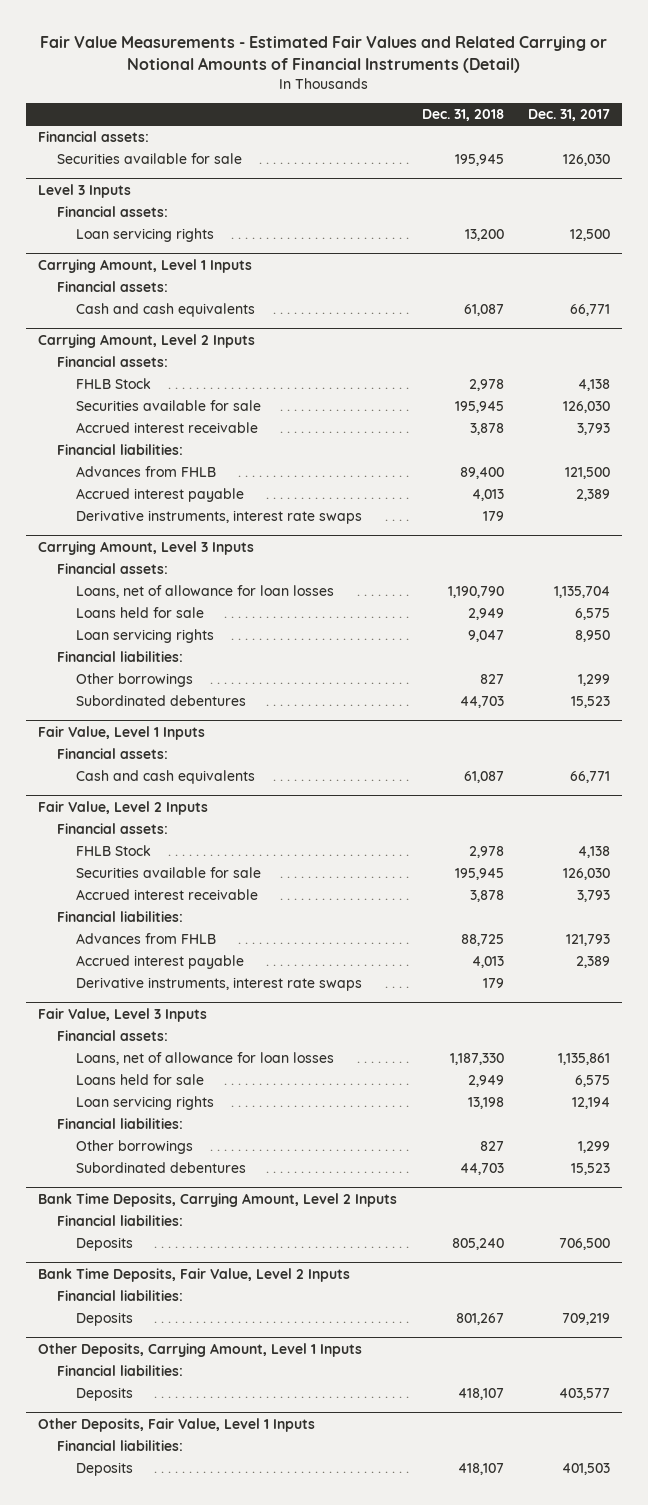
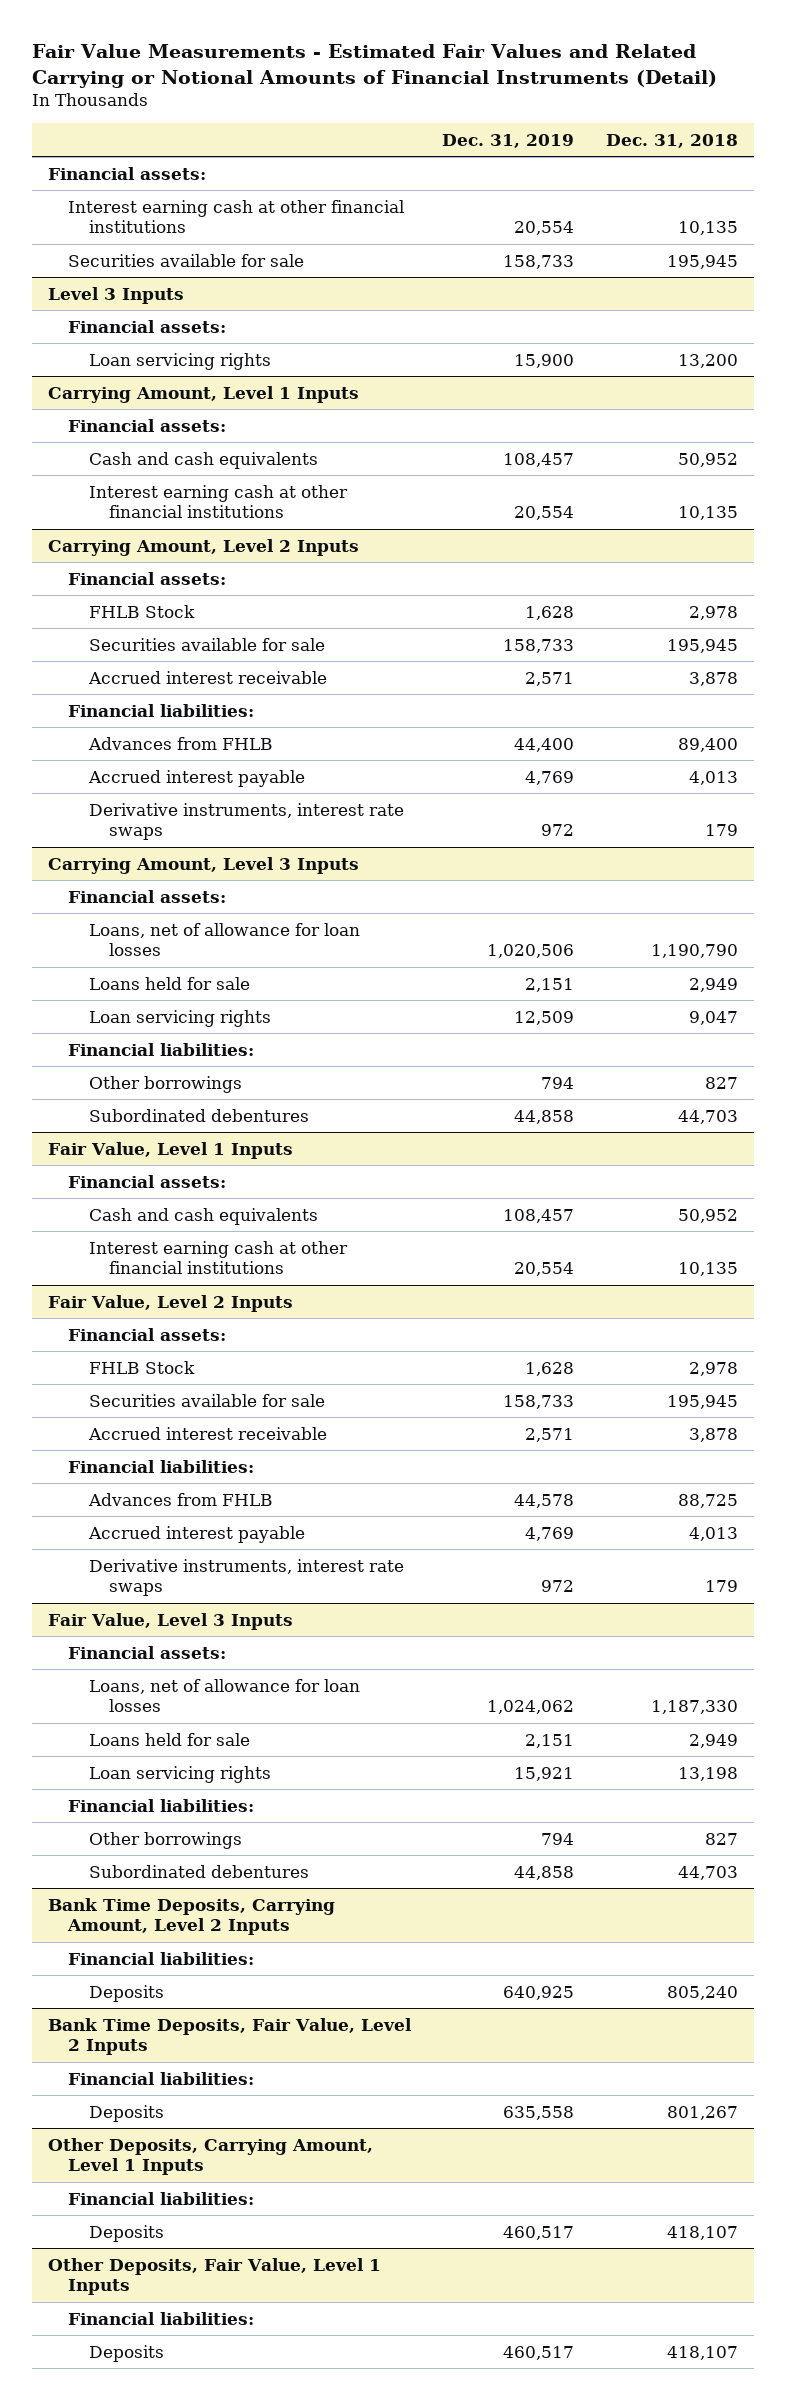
- | Dec. 31, 2018 | Dec. 31, 2017
+ | Dec. 31, 2019 | Dec. 31, 2018
+ Interest earning cash at other financial institutions | 20,554 | 10,135
@ Carrying Amount, Level 1 Inputs
- Cash and cash equivalents | 61,087 | 66,771
+ Cash and cash equivalents | 108,457 | 50,952
+ Interest earning cash at other financial institutions | 20,554 | 10,135
@ Fair Value, Level 1 Inputs
- Cash and cash equivalents | 61,087 | 66,771
+ Cash and cash equivalents | 108,457 | 50,952
+ Interest earning cash at other financial institutions | 20,554 | 10,135

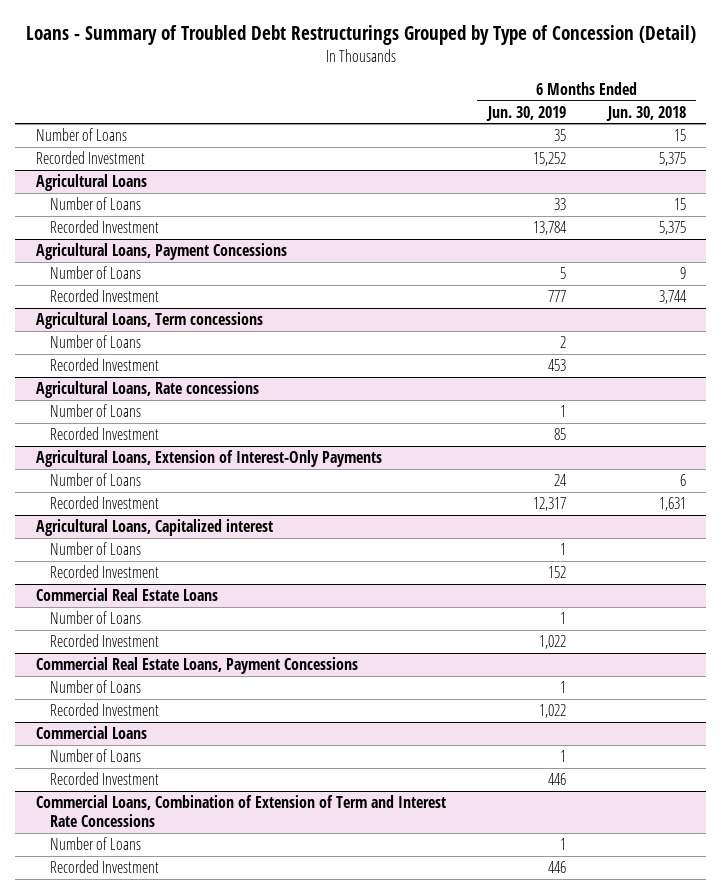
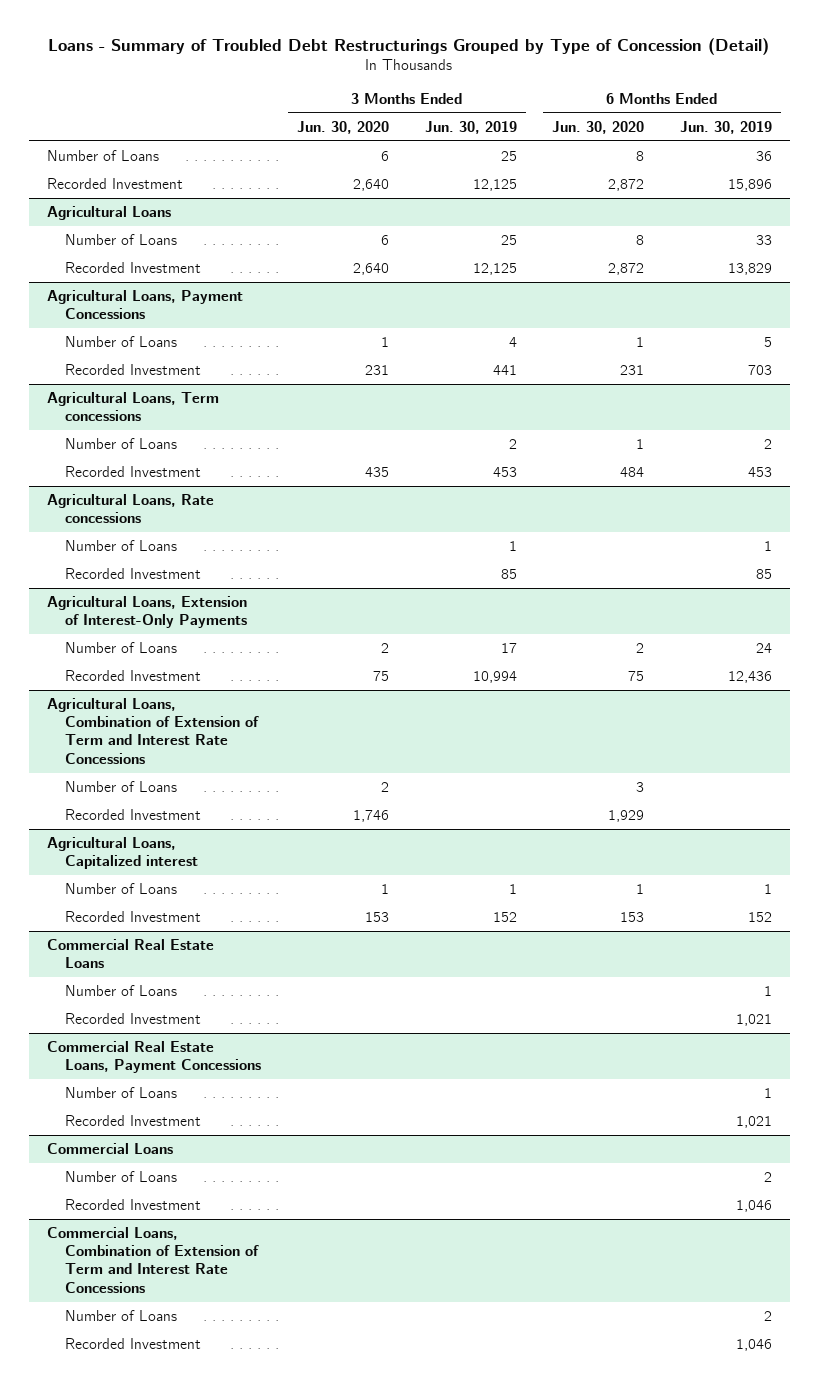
- | 6 Months Ended Jun. 30, 2019 | 6 Months Ended Jun. 30, 2018
+ | 3 Months Ended Jun. 30, 2020 | 3 Months Ended Jun. 30, 2019 | 6 Months Ended Jun. 30, 2020 | 6 Months Ended Jun. 30, 2019
- Number of Loans | 35 | 15
- Recorded Investment | 15,252 | 5,375
+ Number of Loans | 6 | 25 | 8 | 36
+ Recorded Investment | 2,640 | 12,125 | 2,872 | 15,896
@ Agricultural Loans
- Recorded Investment | 13,784 | 5,375
+ Recorded Investment | 2,640 | 12,125 | 2,872 | 13,829
@ Agricultural Loans, Payment Concessions
- Recorded Investment | 777 | 3,744
+ Recorded Investment | 231 | 441 | 231 | 703
@ Agricultural Loans, Extension of Interest-Only Payments
- Recorded Investment | 12,317 | 1,631
+ Recorded Investment | 75 | 10,994 | 75 | 12,436
+ Agricultural Loans, Combination of Extension of Term and Interest Rate Concessions
+ Number of Loans | 2 | | 3 |
+ Recorded Investment | 1,746 | | 1,929 |
@ Commercial Real Estate Loans
- Recorded Investment | 1,022 |
+ Recorded Investment | | | | 1,021
@ Commercial Real Estate Loans, Payment Concessions
- Recorded Investment | 1,022 |
+ Recorded Investment | | | | 1,021
@ Commercial Loans
- Number of Loans | 1 |
- Recorded Investment | 446 |
+ Number of Loans | | | | 2
+ Recorded Investment | | | | 1,046
@ Commercial Loans, Combination of Extension of Term and Interest Rate Concessions
- Number of Loans | 1 |
- Recorded Investment | 446 |
+ Number of Loans | | | | 2
+ Recorded Investment | | | | 1,046

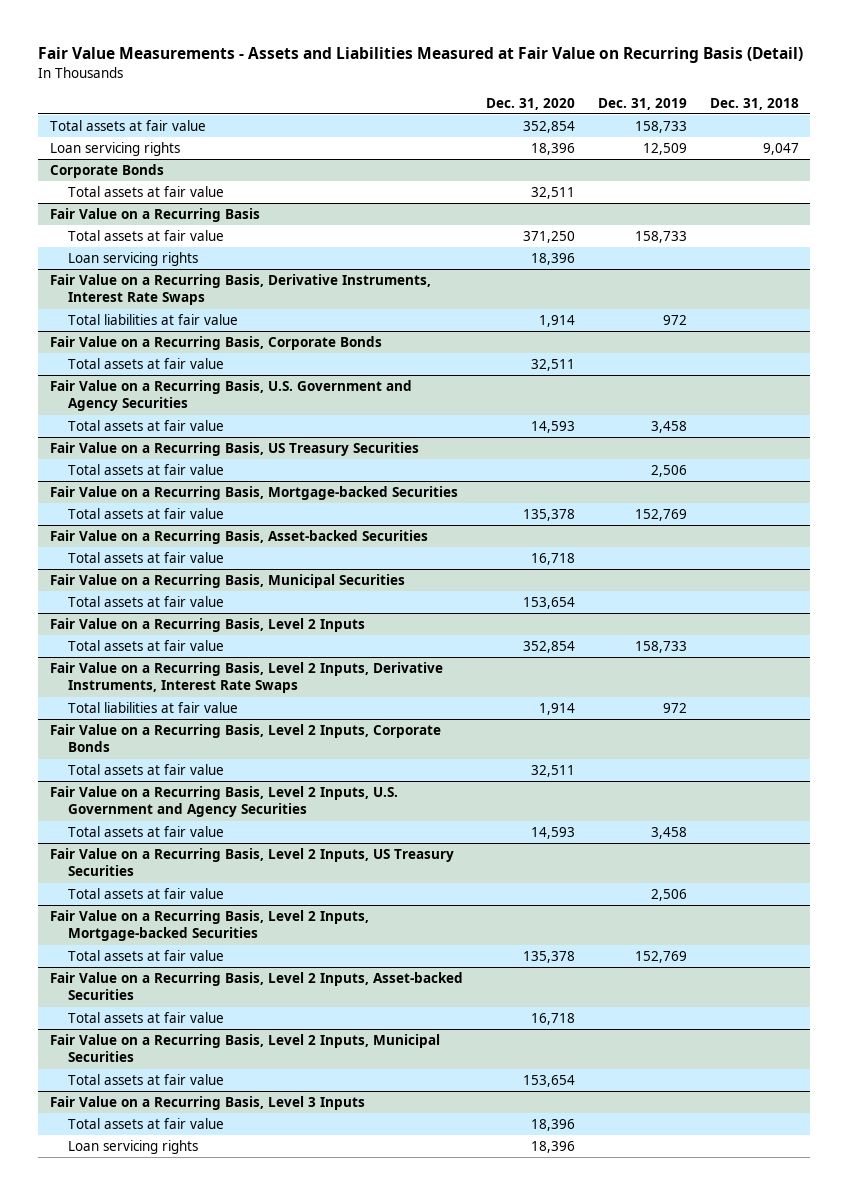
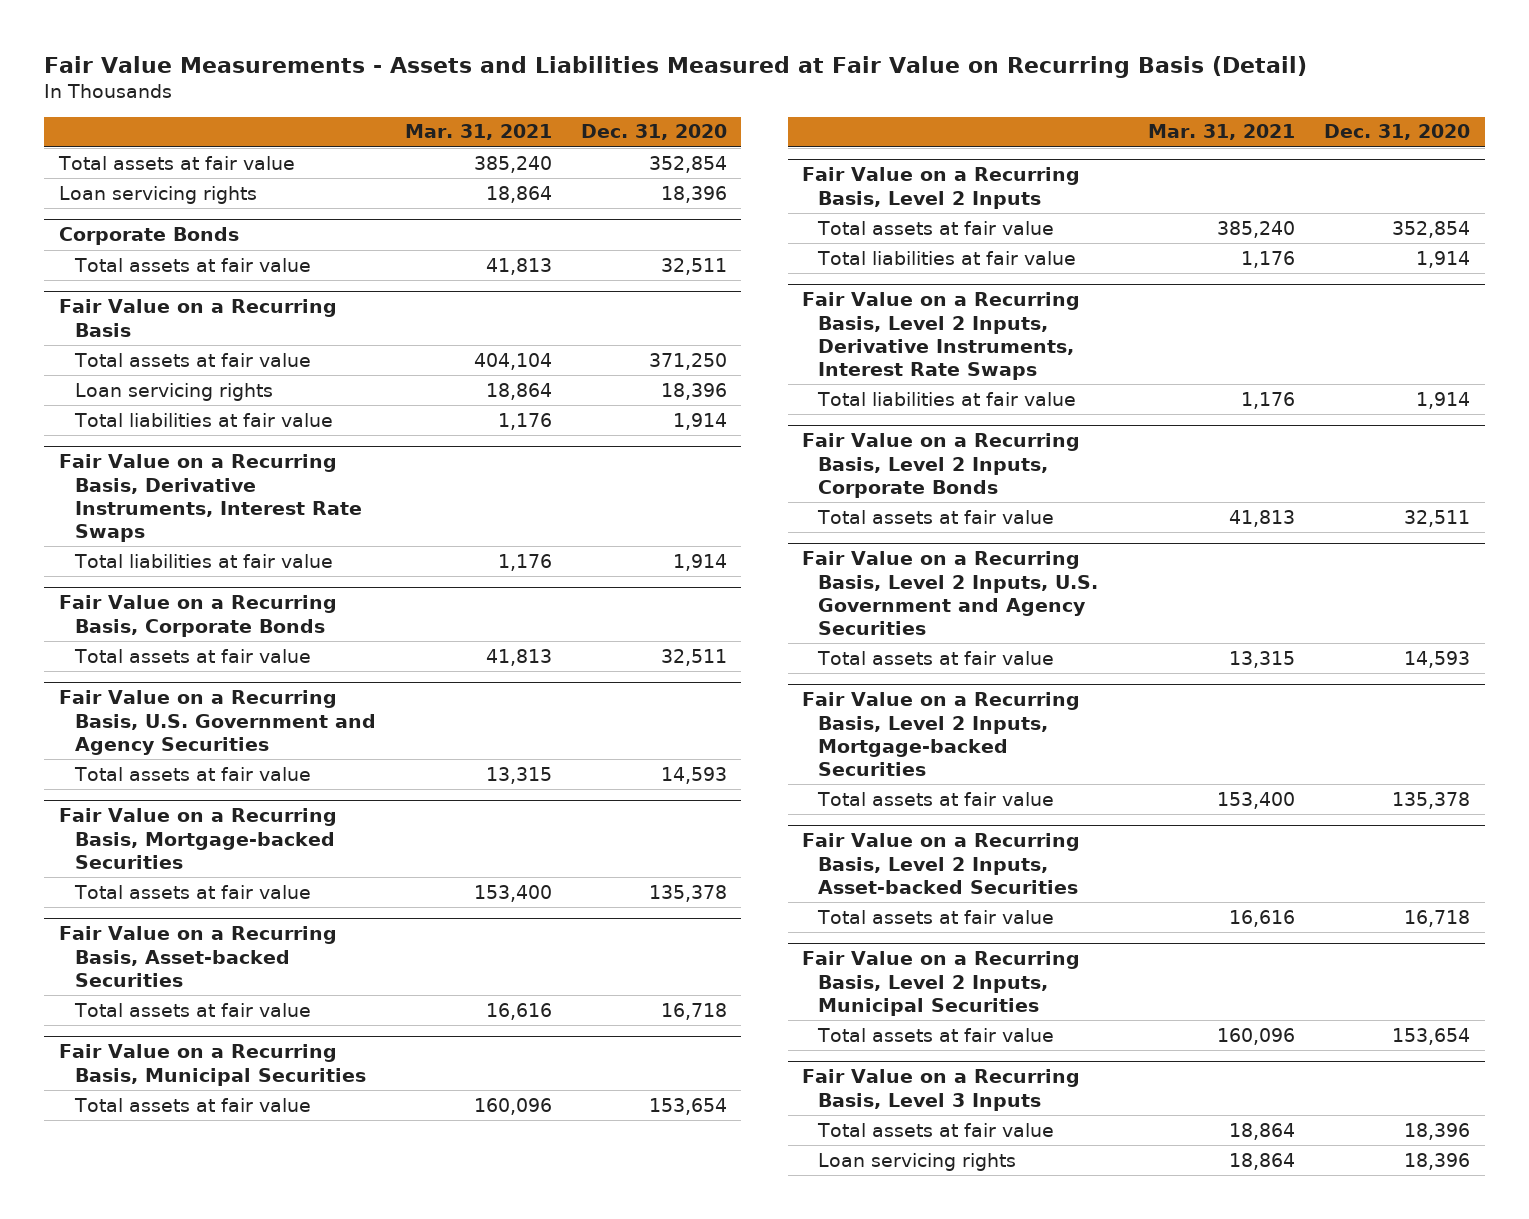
- | Dec. 31, 2020 | Dec. 31, 2019 | Dec. 31, 2018
+ | Mar. 31, 2021 | Dec. 31, 2020
@ Fair Value on a Recurring Basis
+ Total liabilities at fair value | 1,176 | 1,914
- Fair Value on a Recurring Basis, US Treasury Securities
- Total assets at fair value | | 2,506 |
@ Fair Value on a Recurring Basis, Level 2 Inputs
+ Total liabilities at fair value | 1,176 | 1,914
- Fair Value on a Recurring Basis, Level 2 Inputs, US Treasury Securities
- Total assets at fair value | | 2,506 |

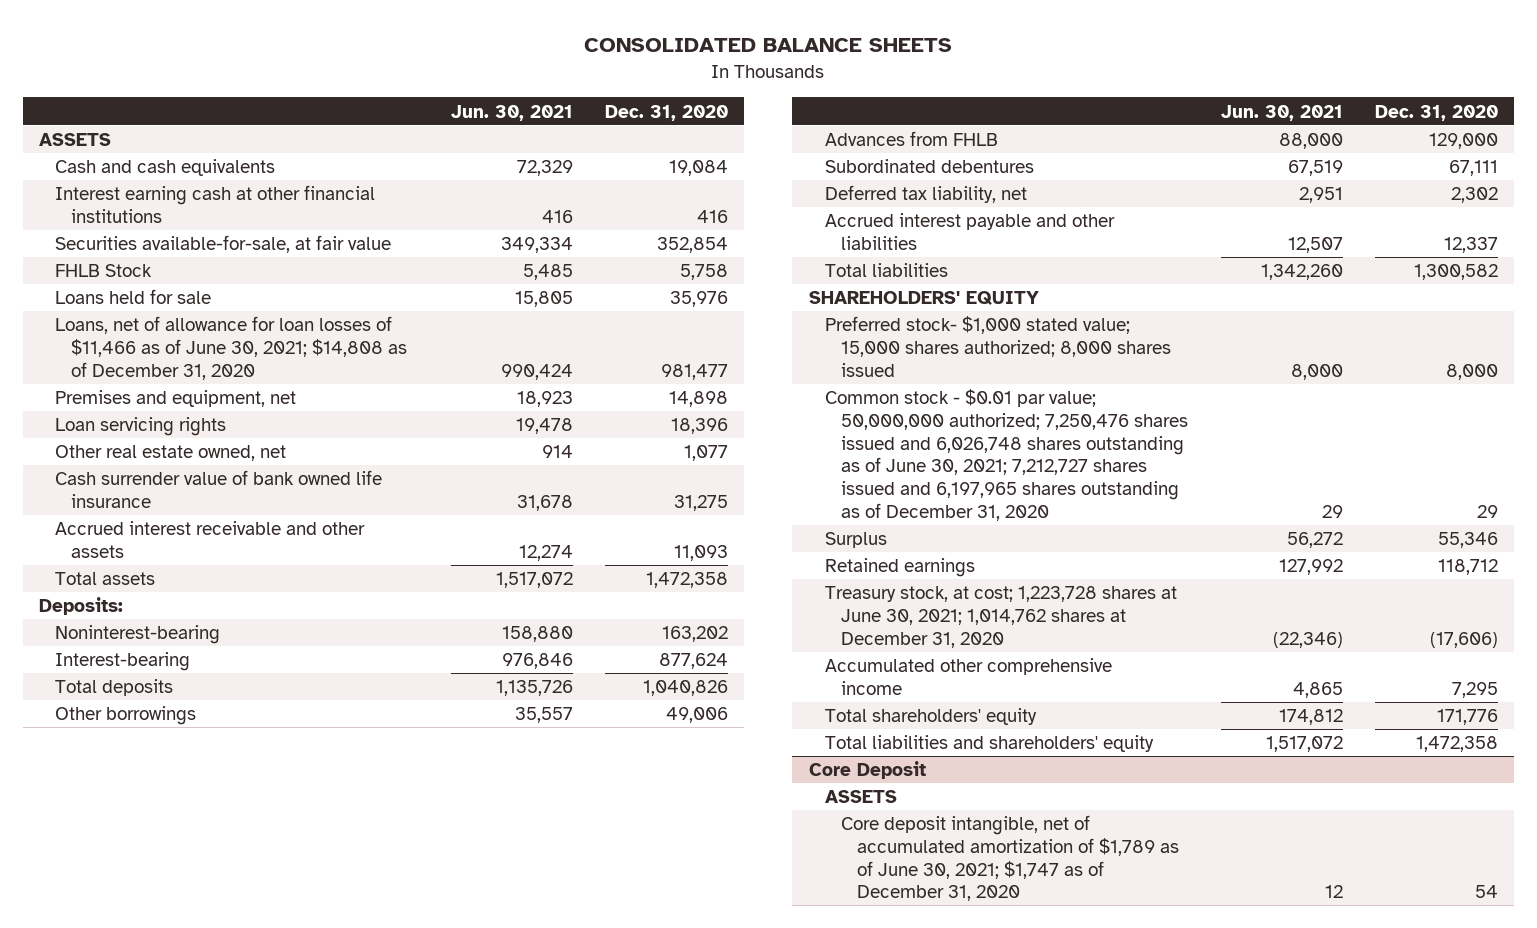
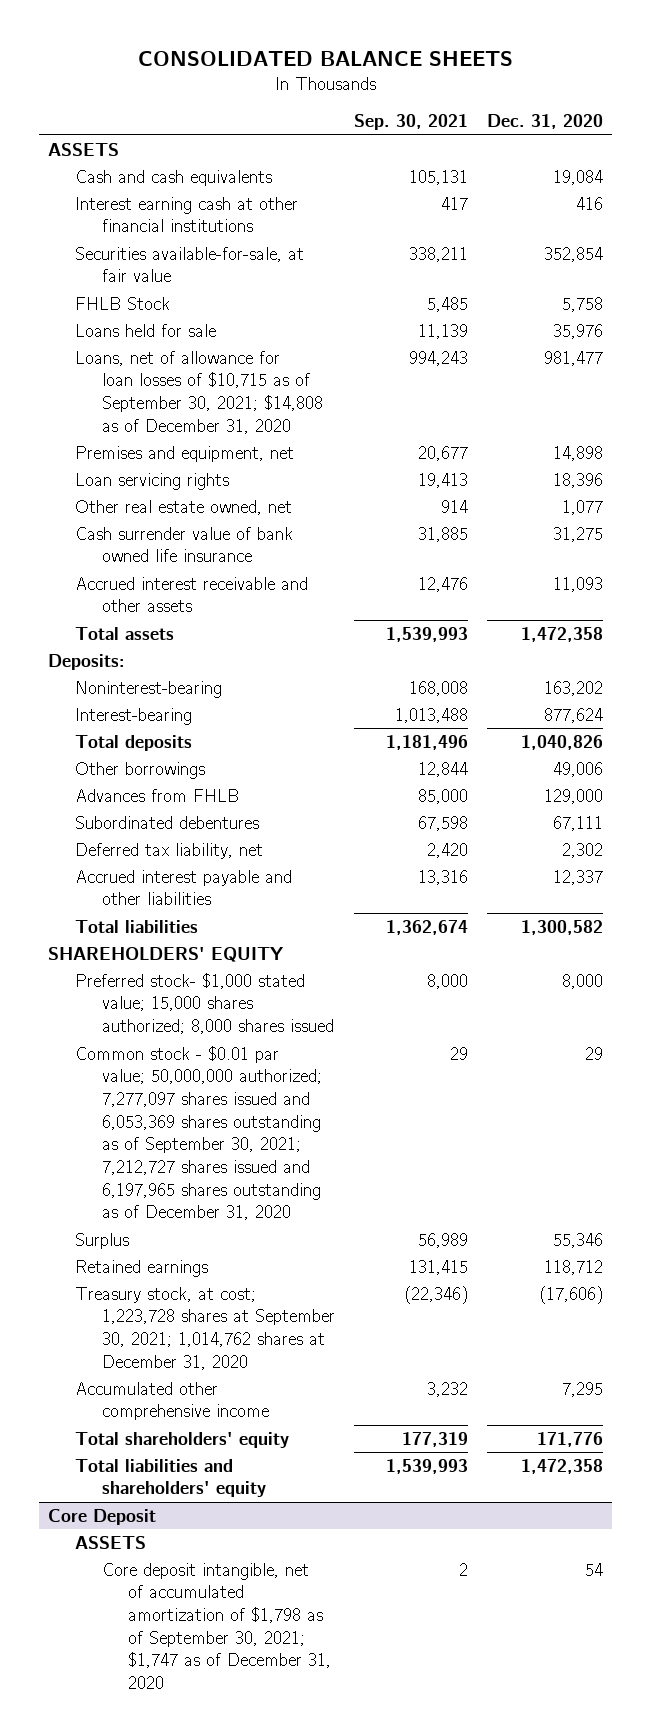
- | Jun. 30, 2021 | Dec. 31, 2020
+ | Sep. 30, 2021 | Dec. 31, 2020
- Loans, net of allowance for loan losses of $11,466 as of June 30, 2021; $14,808 as of December 31, 2020 | 990,424 | 981,477
+ Loans, net of allowance for loan losses of $10,715 as of September 30, 2021; $14,808 as of December 31, 2020 | 994,243 | 981,477
- Common stock - $0.01 par value; 50,000,000 authorized; 7,250,476 shares issued and 6,026,748 shares outstanding as of June 30, 2021; 7,212,727 shares issued and 6,197,965 shares outstanding as of December 31, 2020 | 29 | 29
+ Common stock - $0.01 par value; 50,000,000 authorized; 7,277,097 shares issued and 6,053,369 shares outstanding as of September 30, 2021; 7,212,727 shares issued and 6,197,965 shares outstanding as of December 31, 2020 | 29 | 29
- Treasury stock, at cost; 1,223,728 shares at June 30, 2021; 1,014,762 shares at December 31, 2020 | (22,346) | (17,606)
+ Treasury stock, at cost; 1,223,728 shares at September 30, 2021; 1,014,762 shares at December 31, 2020 | (22,346) | (17,606)
@ Core Deposit
- Core deposit intangible, net of accumulated amortization of $1,789 as of June 30, 2021; $1,747 as of December 31, 2020 | 12 | 54
+ Core deposit intangible, net of accumulated amortization of $1,798 as of September 30, 2021; $1,747 as of December 31, 2020 | 2 | 54

